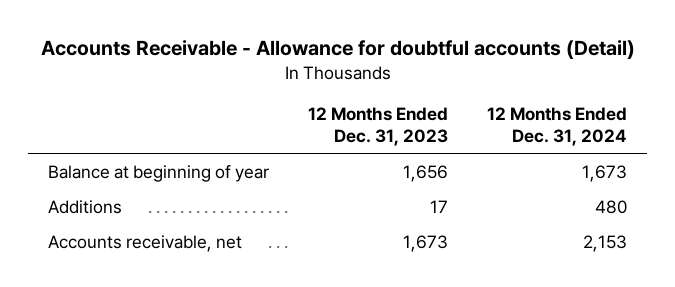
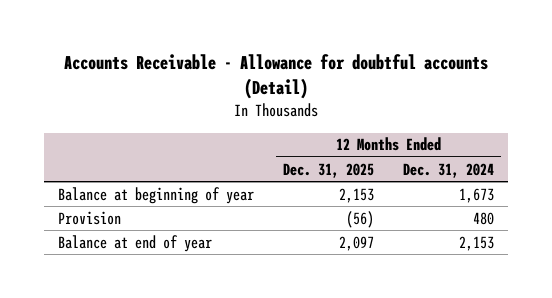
- | 12 Months Ended Dec. 31, 2023 | 12 Months Ended Dec. 31, 2024
+ | 12 Months Ended Dec. 31, 2025 | 12 Months Ended Dec. 31, 2024
- Additions | 17 | 480
- Accounts receivable, net | 1,673 | 2,153
+ Provision | (56) | 480
+ Balance at end of year | 2,097 | 2,153

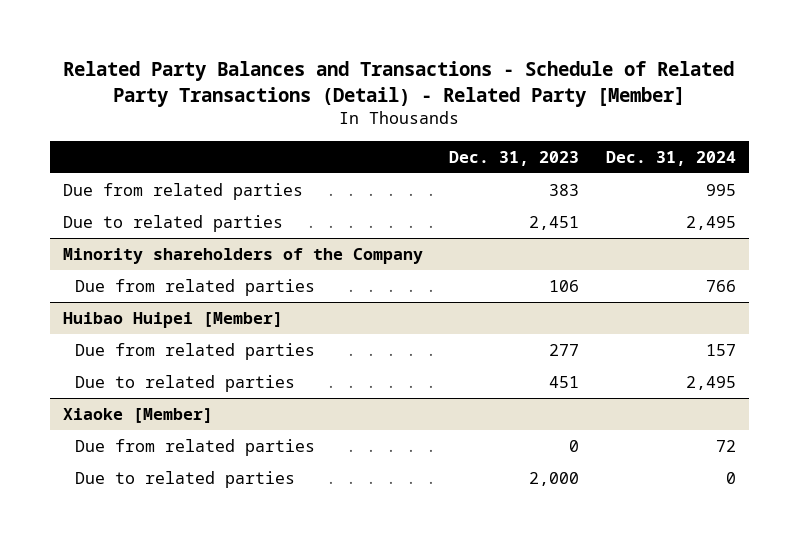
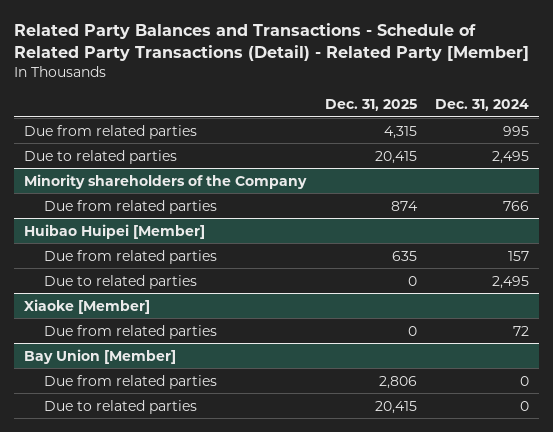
- | Dec. 31, 2023 | Dec. 31, 2024
+ | Dec. 31, 2025 | Dec. 31, 2024
+ Bay Union [Member]
+ Due from related parties | 2,806 | 0

